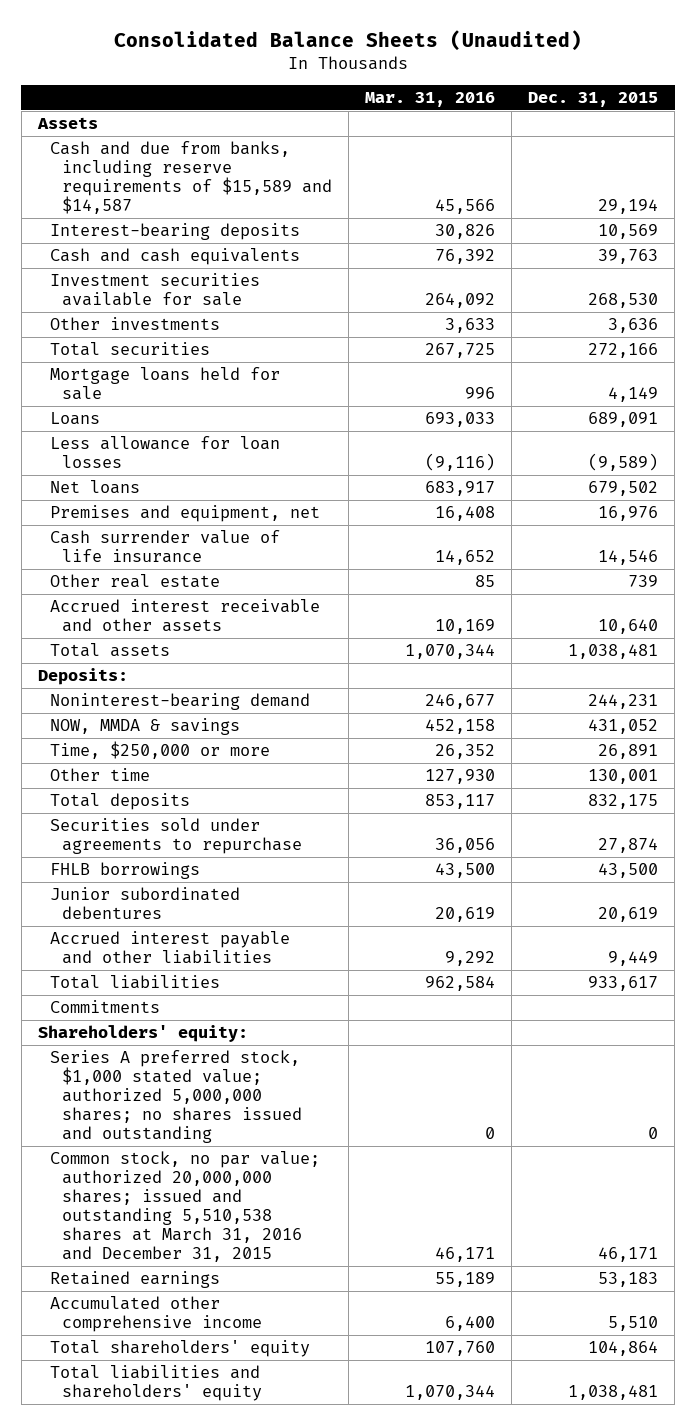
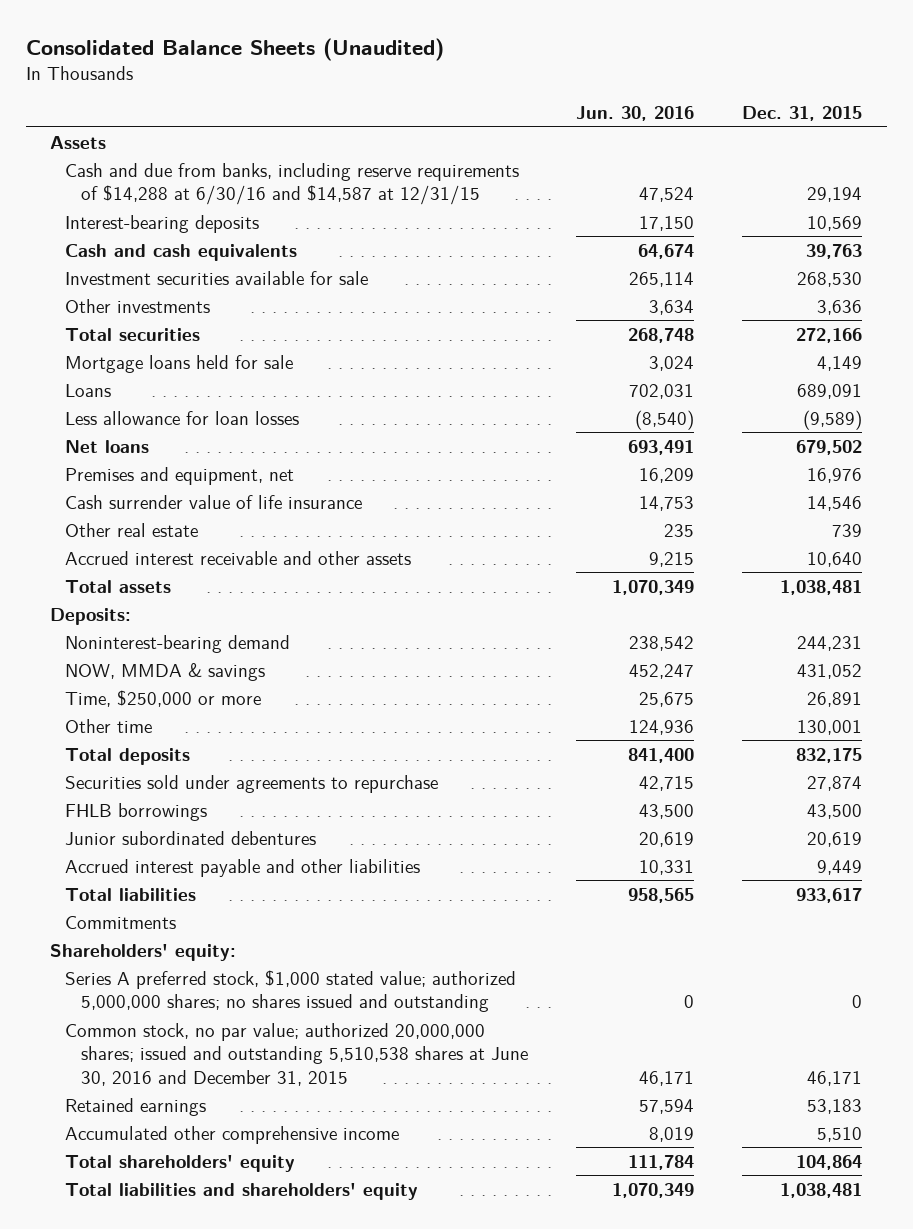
- | Mar. 31, 2016 | Dec. 31, 2015
+ | Jun. 30, 2016 | Dec. 31, 2015
- Cash and due from banks, including reserve requirements of $15,589 and $14,587 | 45,566 | 29,194
+ Cash and due from banks, including reserve requirements of $14,288 at 6/30/16 and $14,587 at 12/31/15 | 47,524 | 29,194
- Common stock, no par value; authorized 20,000,000 shares; issued and outstanding 5,510,538 shares at March 31, 2016 and December 31, 2015 | 46,171 | 46,171
+ Common stock, no par value; authorized 20,000,000 shares; issued and outstanding 5,510,538 shares at June 30, 2016 and December 31, 2015 | 46,171 | 46,171

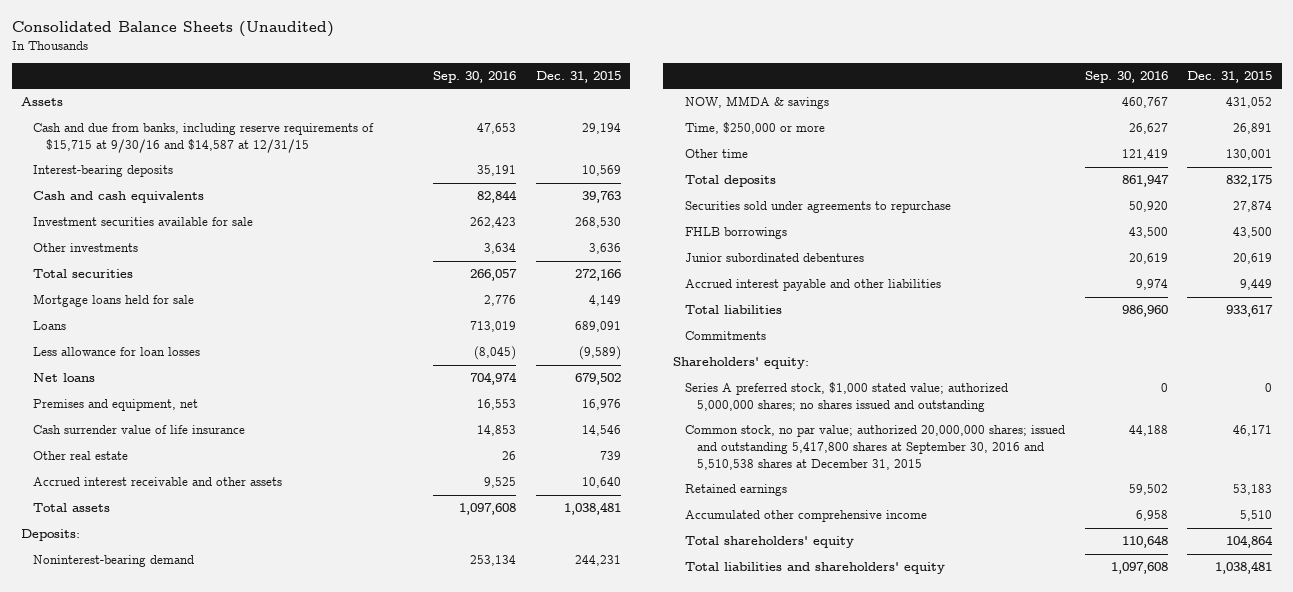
- | Jun. 30, 2016 | Dec. 31, 2015
+ | Sep. 30, 2016 | Dec. 31, 2015
- Cash and due from banks, including reserve requirements of $14,288 at 6/30/16 and $14,587 at 12/31/15 | 47,524 | 29,194
+ Cash and due from banks, including reserve requirements of $15,715 at 9/30/16 and $14,587 at 12/31/15 | 47,653 | 29,194
- Common stock, no par value; authorized 20,000,000 shares; issued and outstanding 5,510,538 shares at June 30, 2016 and December 31, 2015 | 46,171 | 46,171
+ Common stock, no par value; authorized 20,000,000 shares; issued and outstanding 5,417,800 shares at September 30, 2016 and 5,510,538 shares at December 31, 2015 | 44,188 | 46,171

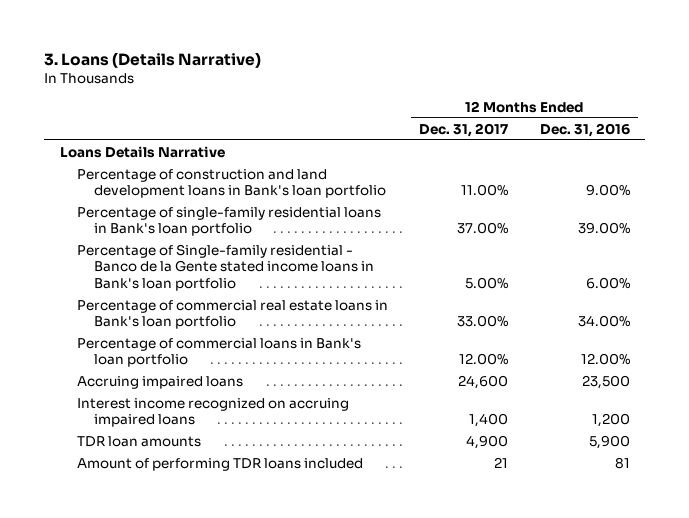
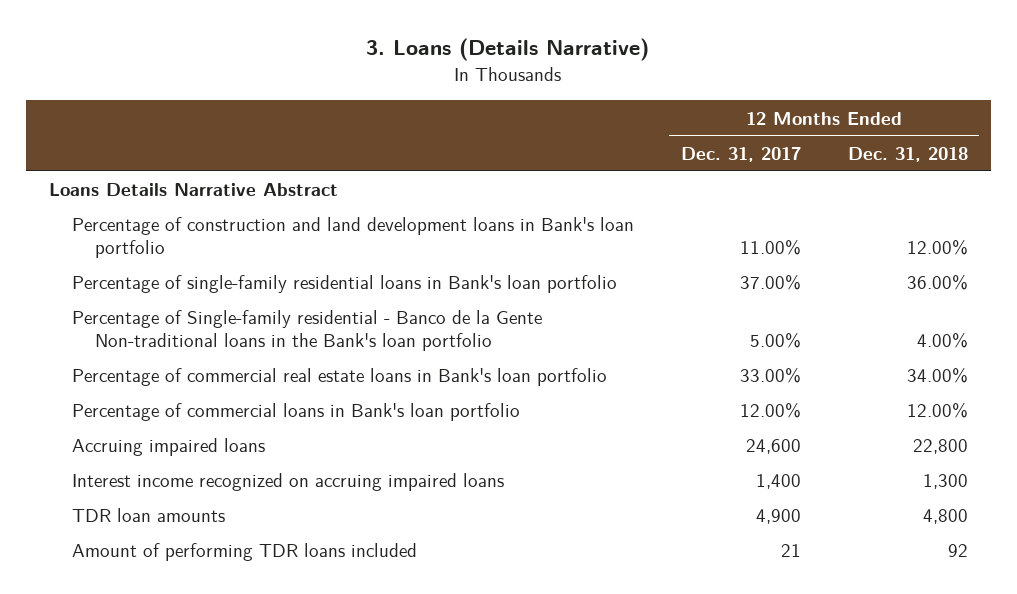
- | 12 Months Ended Dec. 31, 2017 | 12 Months Ended Dec. 31, 2016
+ | 12 Months Ended Dec. 31, 2017 | 12 Months Ended Dec. 31, 2018
- Loans Details Narrative
+ Loans Details Narrative Abstract
- Percentage of Single-family residential - Banco de la Gente stated income loans in Bank's loan portfolio | 5.00% | 6.00%
+ Percentage of Single-family residential - Banco de la Gente Non-traditional loans in the Bank's loan portfolio | 5.00% | 4.00%

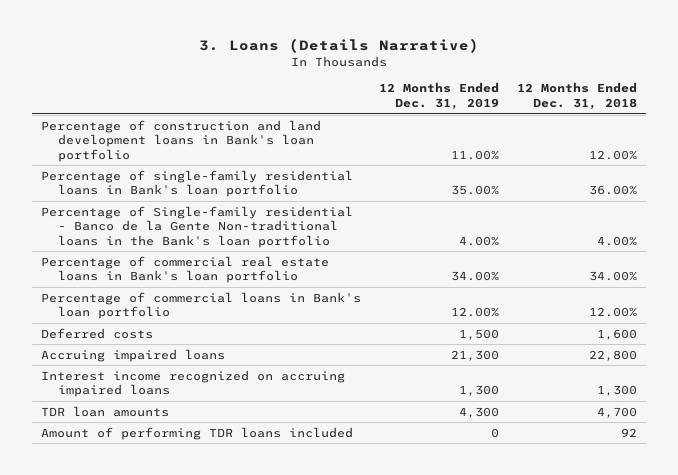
- | 12 Months Ended Dec. 31, 2017 | 12 Months Ended Dec. 31, 2018
+ | 12 Months Ended Dec. 31, 2019 | 12 Months Ended Dec. 31, 2018
- Loans Details Narrative Abstract
+ Deferred costs | 1,500 | 1,600
- TDR loan amounts | 4,900 | 4,800
+ TDR loan amounts | 4,300 | 4,700

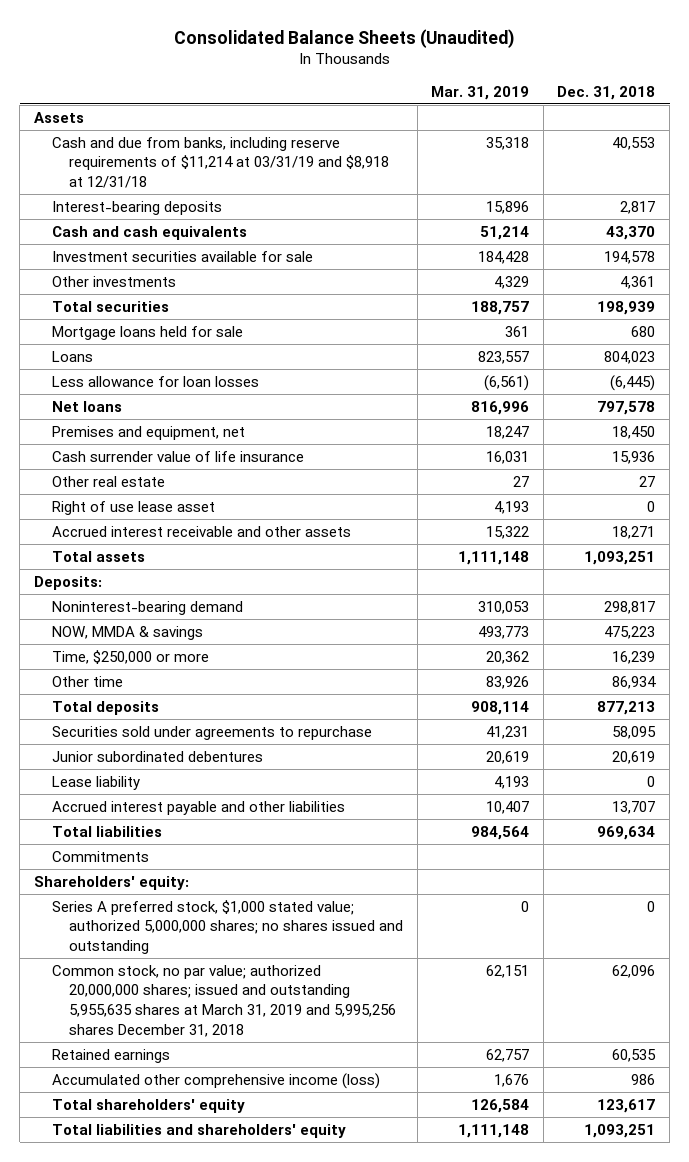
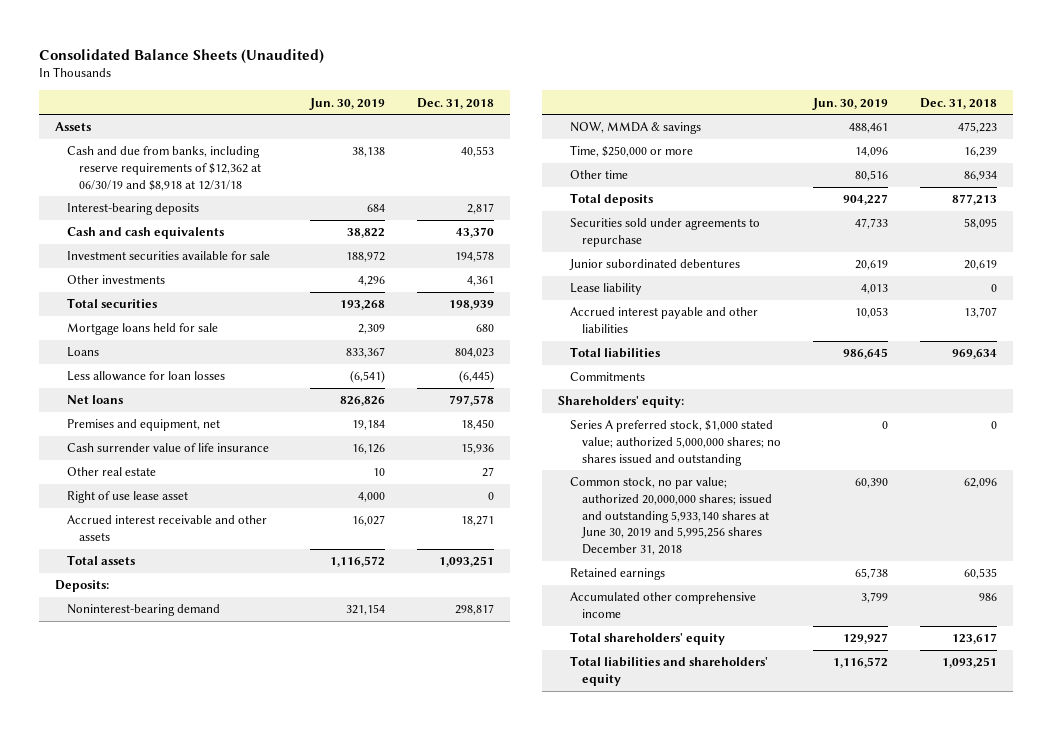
- | Mar. 31, 2019 | Dec. 31, 2018
+ | Jun. 30, 2019 | Dec. 31, 2018
- Cash and due from banks, including reserve requirements of $11,214 at 03/31/19 and $8,918 at 12/31/18 | 35,318 | 40,553
+ Cash and due from banks, including reserve requirements of $12,362 at 06/30/19 and $8,918 at 12/31/18 | 38,138 | 40,553
- Common stock, no par value; authorized 20,000,000 shares; issued and outstanding 5,955,635 shares at March 31, 2019 and 5,995,256 shares December 31, 2018 | 62,151 | 62,096
+ Common stock, no par value; authorized 20,000,000 shares; issued and outstanding 5,933,140 shares at June 30, 2019 and 5,995,256 shares December 31, 2018 | 60,390 | 62,096
- Accumulated other comprehensive income (loss) | 1,676 | 986
+ Accumulated other comprehensive income | 3,799 | 986

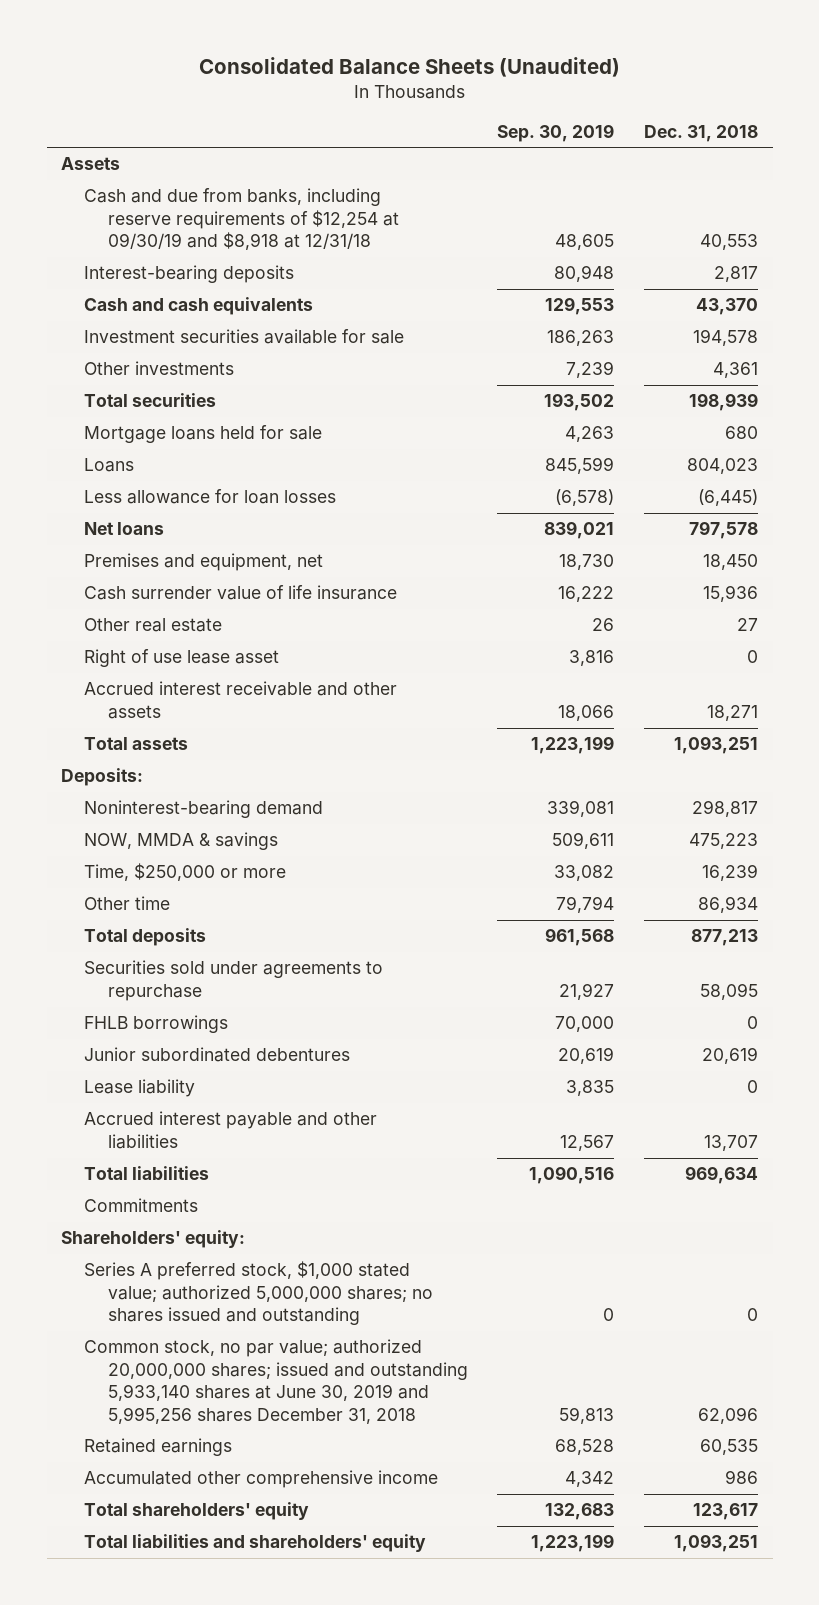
- | Jun. 30, 2019 | Dec. 31, 2018
+ | Sep. 30, 2019 | Dec. 31, 2018
- Cash and due from banks, including reserve requirements of $12,362 at 06/30/19 and $8,918 at 12/31/18 | 38,138 | 40,553
+ Cash and due from banks, including reserve requirements of $12,254 at 09/30/19 and $8,918 at 12/31/18 | 48,605 | 40,553
+ FHLB borrowings | 70,000 | 0

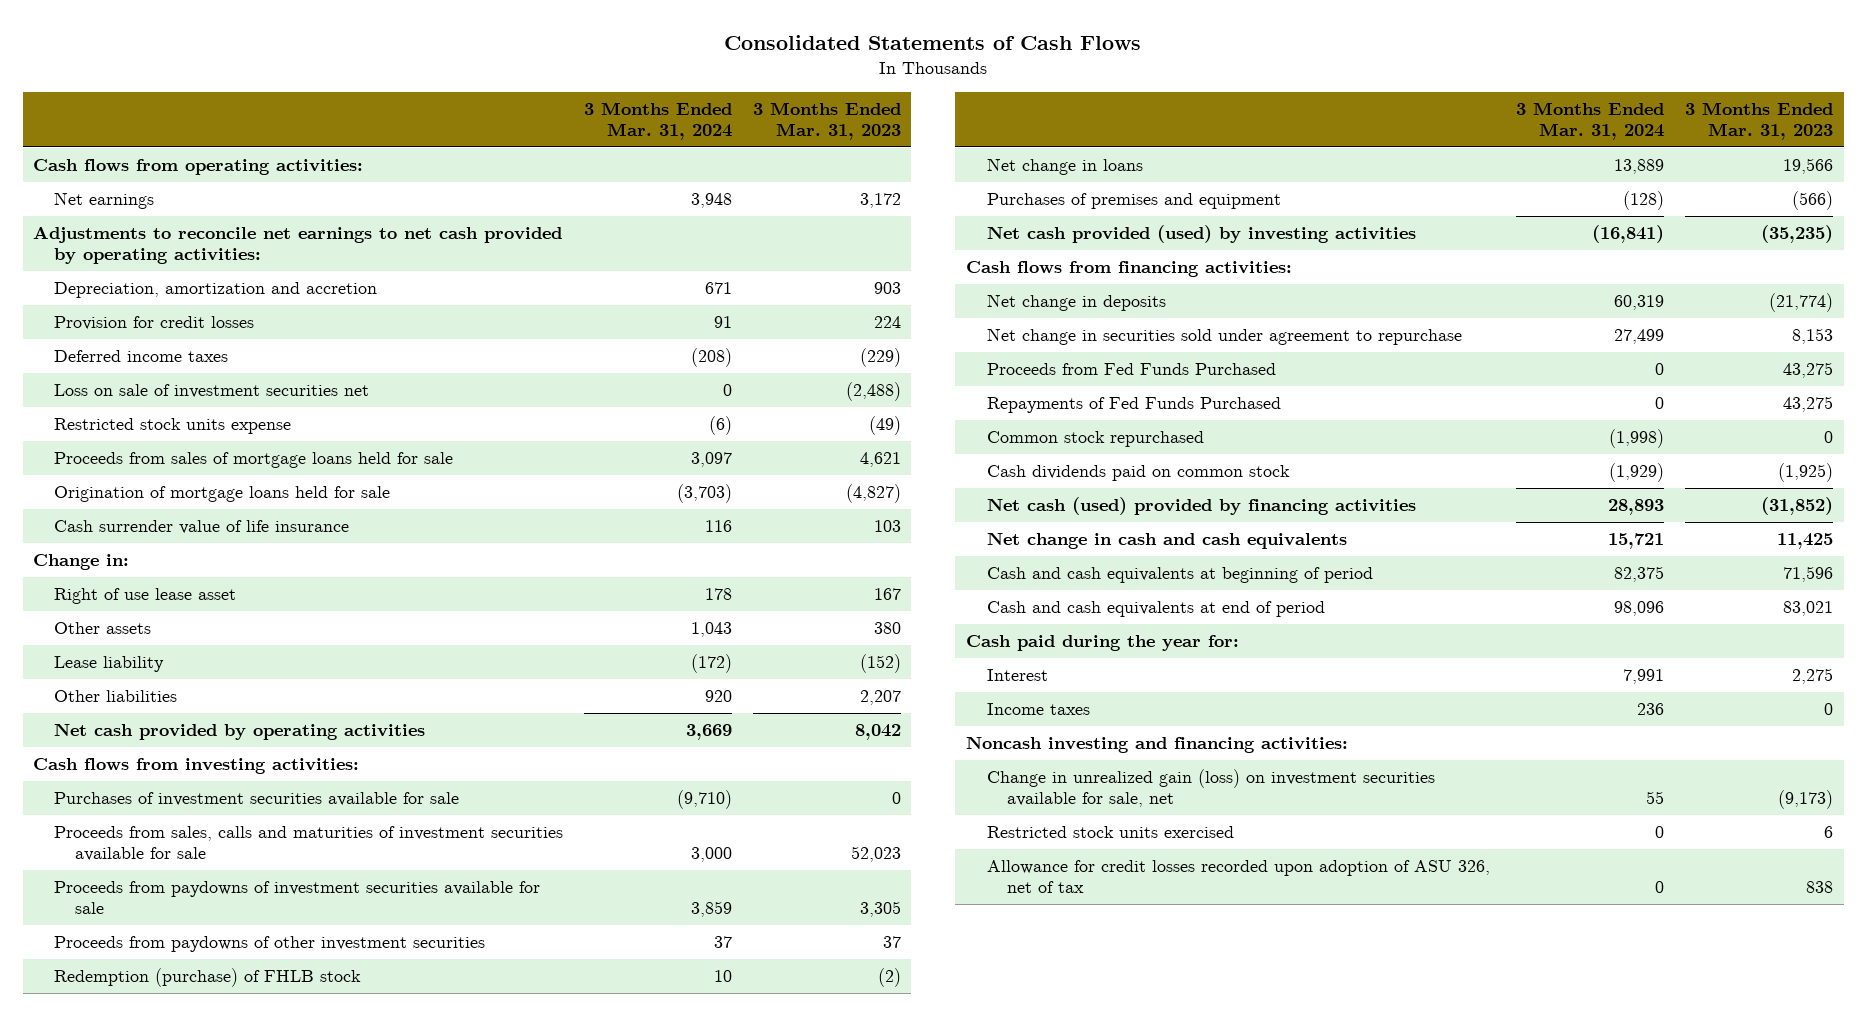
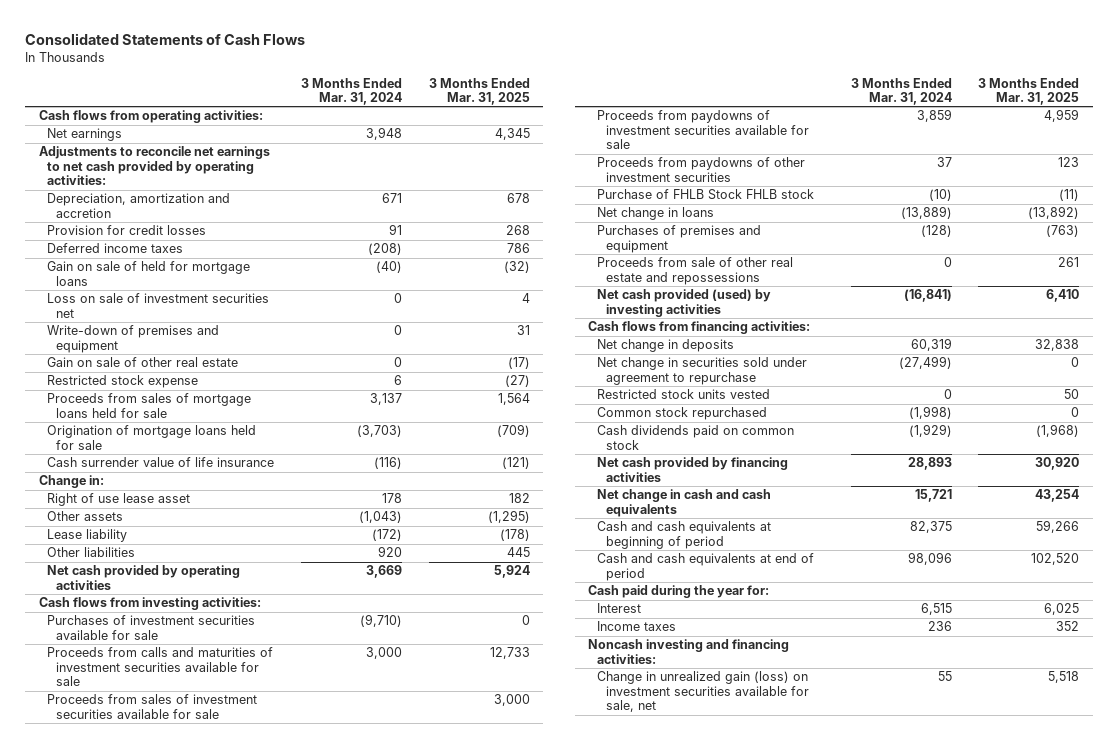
- | 3 Months Ended Mar. 31, 2024 | 3 Months Ended Mar. 31, 2023
+ | 3 Months Ended Mar. 31, 2024 | 3 Months Ended Mar. 31, 2025
+ Gain on sale of held for mortgage loans | (40) | (32)
- Restricted stock units expense | (6) | (49)
- Proceeds from sales of mortgage loans held for sale | 3,097 | 4,621
+ Write-down of premises and equipment | 0 | 31
+ Gain on sale of other real estate | 0 | (17)
+ Restricted stock expense | 6 | (27)
+ Proceeds from sales of mortgage loans held for sale | 3,137 | 1,564
- Cash surrender value of life insurance | 116 | 103
+ Cash surrender value of life insurance | (116) | (121)
- Other assets | 1,043 | 380
+ Other assets | (1,043) | (1,295)
- Proceeds from sales, calls and maturities of investment securities available for sale | 3,000 | 52,023
+ Proceeds from calls and maturities of investment securities available for sale | 3,000 | 12,733
+ Proceeds from sales of investment securities available for sale | | 3,000
- Redemption (purchase) of FHLB stock | 10 | (2)
- Net change in loans | 13,889 | 19,566
+ Purchase of FHLB Stock FHLB stock | (10) | (11)
+ Net change in loans | (13,889) | (13,892)
+ Proceeds from sale of other real estate and repossessions | 0 | 261
- Net change in securities sold under agreement to repurchase | 27,499 | 8,153
- Proceeds from Fed Funds Purchased | 0 | 43,275
- Repayments of Fed Funds Purchased | 0 | 43,275
+ Net change in securities sold under agreement to repurchase | (27,499) | 0
+ Restricted stock units vested | 0 | 50
- Net cash (used) provided by financing activities | 28,893 | (31,852)
+ Net cash provided by financing activities | 28,893 | 30,920
- Interest | 7,991 | 2,275
+ Interest | 6,515 | 6,025
- Restricted stock units exercised | 0 | 6
- Allowance for credit losses recorded upon adoption of ASU 326, net of tax | 0 | 838

